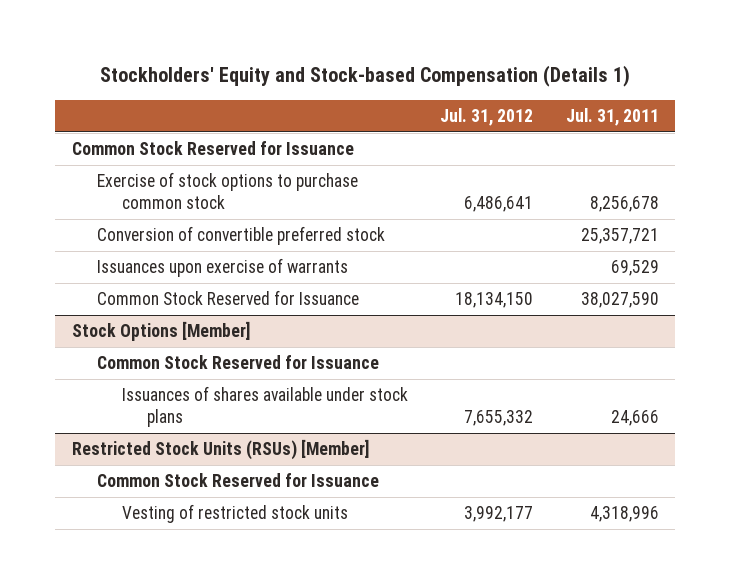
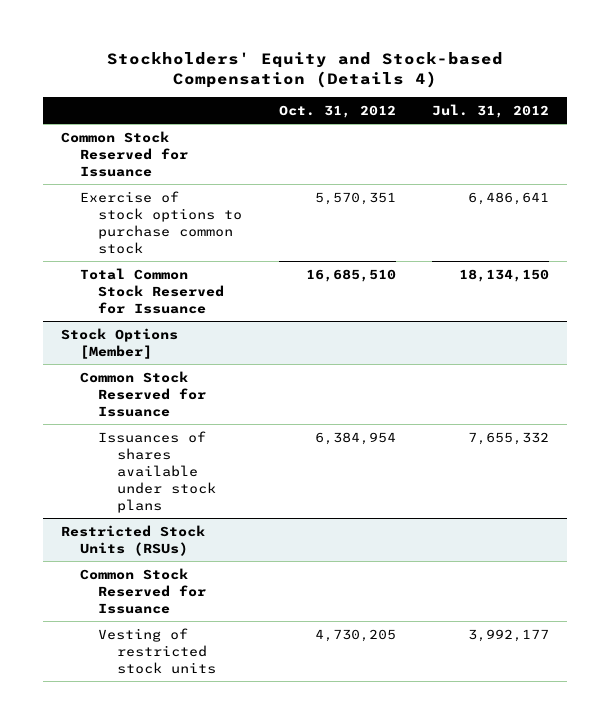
- Stockholders' Equity and Stock-based Compensation (Details 1)
+ Stockholders' Equity and Stock-based Compensation (Details 4)
- | Jul. 31, 2012 | Jul. 31, 2011
+ | Oct. 31, 2012 | Jul. 31, 2012
- Conversion of convertible preferred stock | | 25,357,721
- Issuances upon exercise of warrants | | 69,529
- Common Stock Reserved for Issuance | 18,134,150 | 38,027,590
+ Total Common Stock Reserved for Issuance | 16,685,510 | 18,134,150
- Restricted Stock Units (RSUs) [Member]
+ Restricted Stock Units (RSUs)

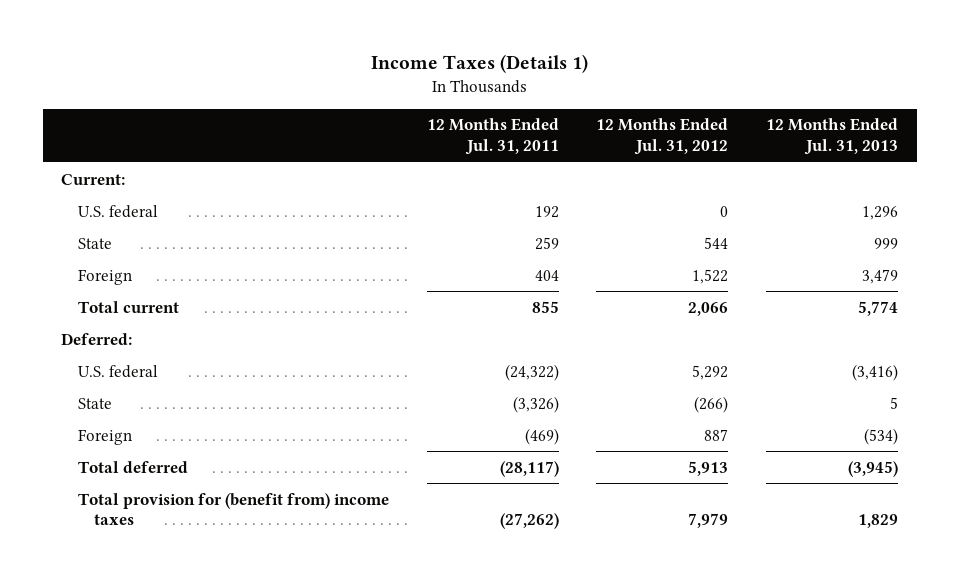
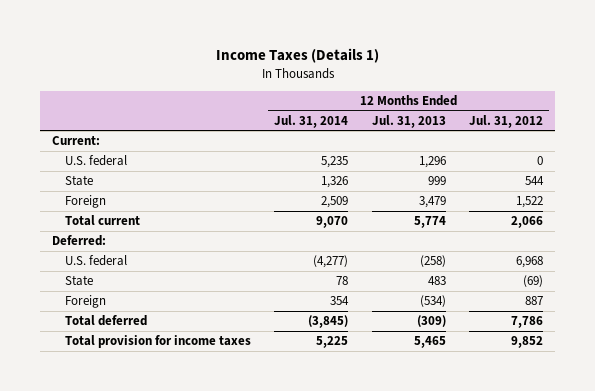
- | 12 Months Ended Jul. 31, 2011 | 12 Months Ended Jul. 31, 2012 | 12 Months Ended Jul. 31, 2013
+ | 12 Months Ended Jul. 31, 2014 | 12 Months Ended Jul. 31, 2013 | 12 Months Ended Jul. 31, 2012
- U.S. federal | (24,322) | 5,292 | (3,416)
- State | (3,326) | (266) | 5
+ U.S. federal | (4,277) | (258) | 6,968
+ State | 78 | 483 | (69)
- Total deferred | (28,117) | 5,913 | (3,945)
- Total provision for (benefit from) income taxes | (27,262) | 7,979 | 1,829
+ Total deferred | (3,845) | (309) | 7,786
+ Total provision for income taxes | 5,225 | 5,465 | 9,852

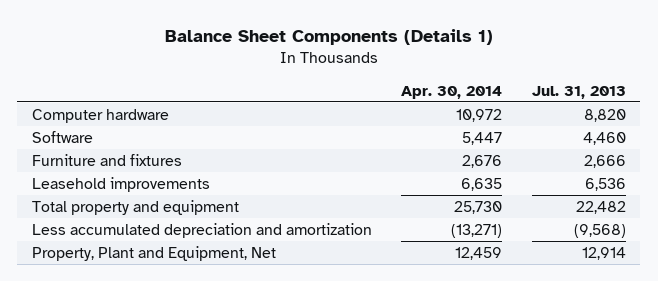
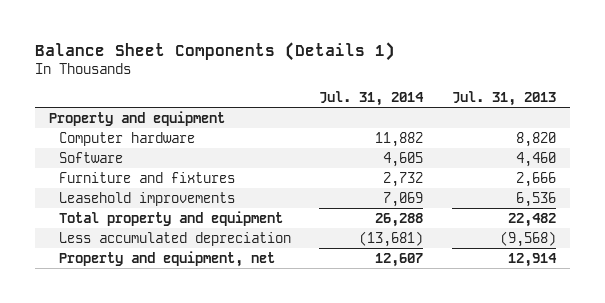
- | Apr. 30, 2014 | Jul. 31, 2013
+ | Jul. 31, 2014 | Jul. 31, 2013
+ Property and equipment
- Less accumulated depreciation and amortization | (13,271) | (9,568)
- Property, Plant and Equipment, Net | 12,459 | 12,914
+ Less accumulated depreciation | (13,681) | (9,568)
+ Property and equipment, net | 12,607 | 12,914

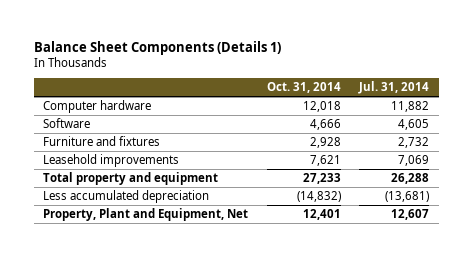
- | Jul. 31, 2014 | Jul. 31, 2013
+ | Oct. 31, 2014 | Jul. 31, 2014
- Property and equipment
- Property and equipment, net | 12,607 | 12,914
+ Property, Plant and Equipment, Net | 12,401 | 12,607

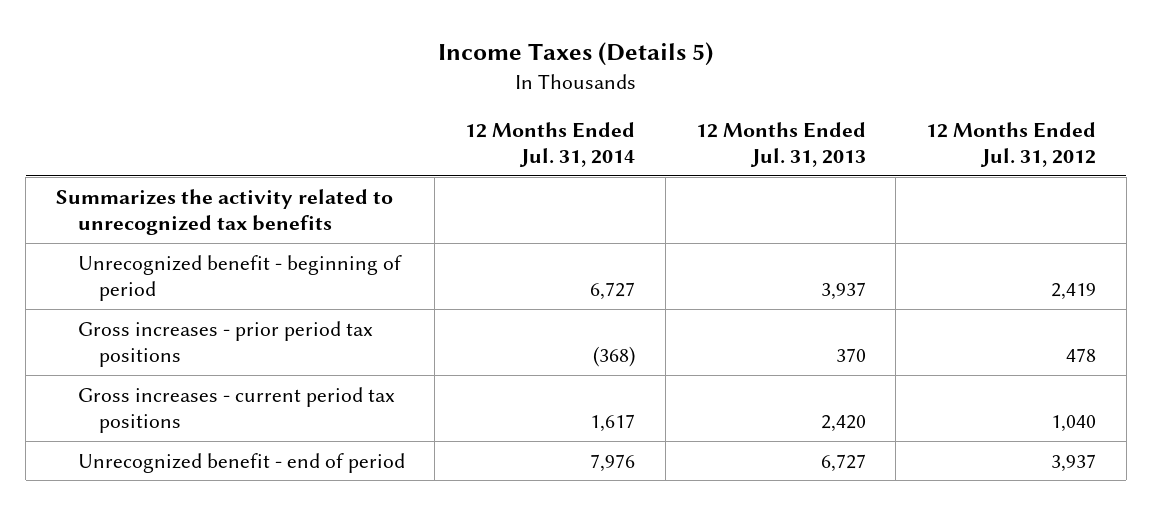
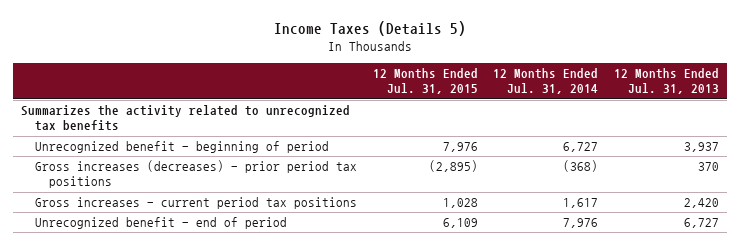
- | 12 Months Ended Jul. 31, 2014 | 12 Months Ended Jul. 31, 2013 | 12 Months Ended Jul. 31, 2012
+ | 12 Months Ended Jul. 31, 2015 | 12 Months Ended Jul. 31, 2014 | 12 Months Ended Jul. 31, 2013
- Gross increases - prior period tax positions | (368) | 370 | 478
+ Gross increases (decreases) - prior period tax positions | (2,895) | (368) | 370

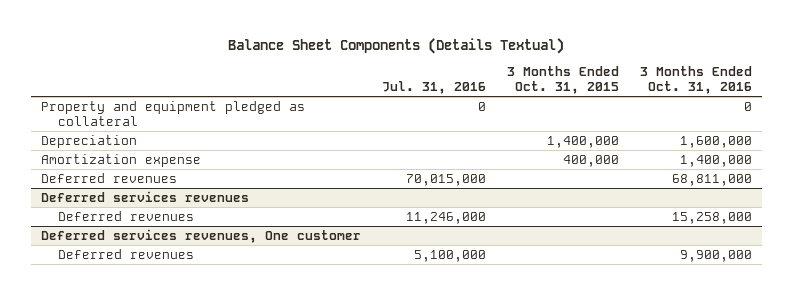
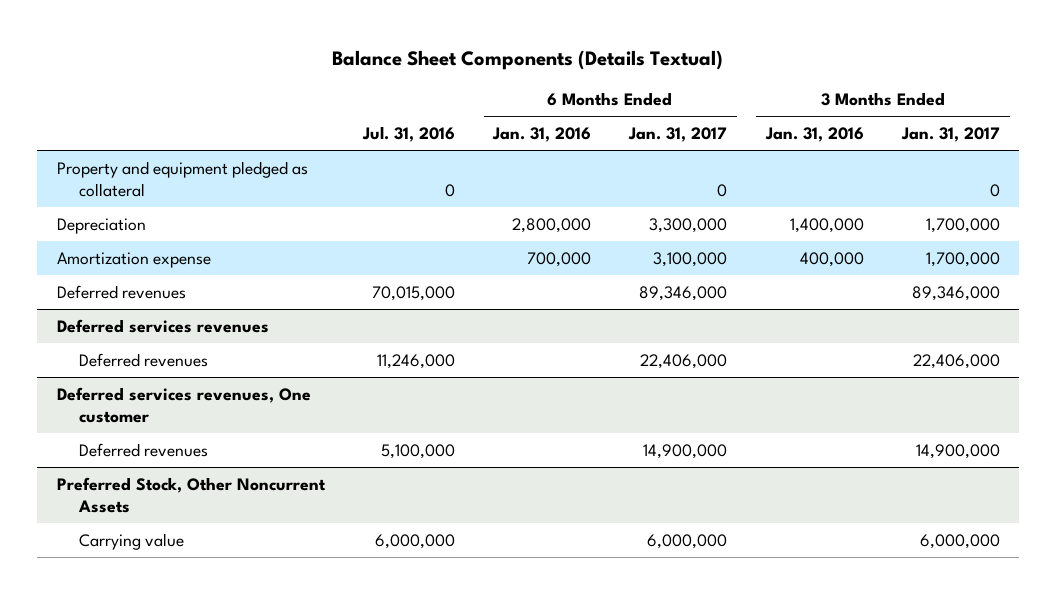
- | Jul. 31, 2016 | 3 Months Ended Oct. 31, 2015 | 3 Months Ended Oct. 31, 2016
+ | Jul. 31, 2016 | 6 Months Ended Jan. 31, 2016 | 6 Months Ended Jan. 31, 2017 | 3 Months Ended Jan. 31, 2016 | 3 Months Ended Jan. 31, 2017
+ Preferred Stock, Other Noncurrent Assets
+ Carrying value | 6,000,000 | | 6,000,000 | | 6,000,000

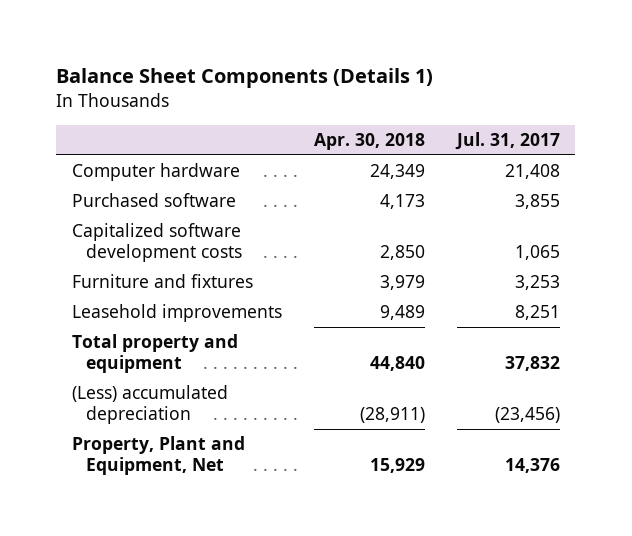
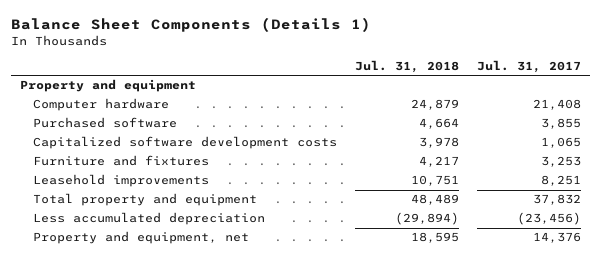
- | Apr. 30, 2018 | Jul. 31, 2017
+ | Jul. 31, 2018 | Jul. 31, 2017
+ Property and equipment
- (Less) accumulated depreciation | (28,911) | (23,456)
- Property, Plant and Equipment, Net | 15,929 | 14,376
+ Less accumulated depreciation | (29,894) | (23,456)
+ Property and equipment, net | 18,595 | 14,376

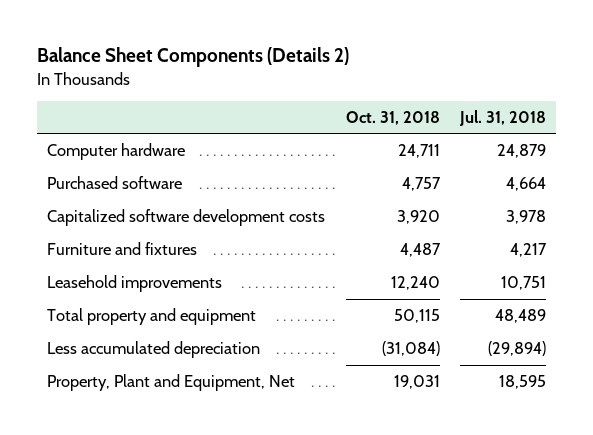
- Balance Sheet Components (Details 1)
+ Balance Sheet Components (Details 2)
- | Jul. 31, 2018 | Jul. 31, 2017
+ | Oct. 31, 2018 | Jul. 31, 2018
- Property and equipment
- Property and equipment, net | 18,595 | 14,376
+ Property, Plant and Equipment, Net | 19,031 | 18,595

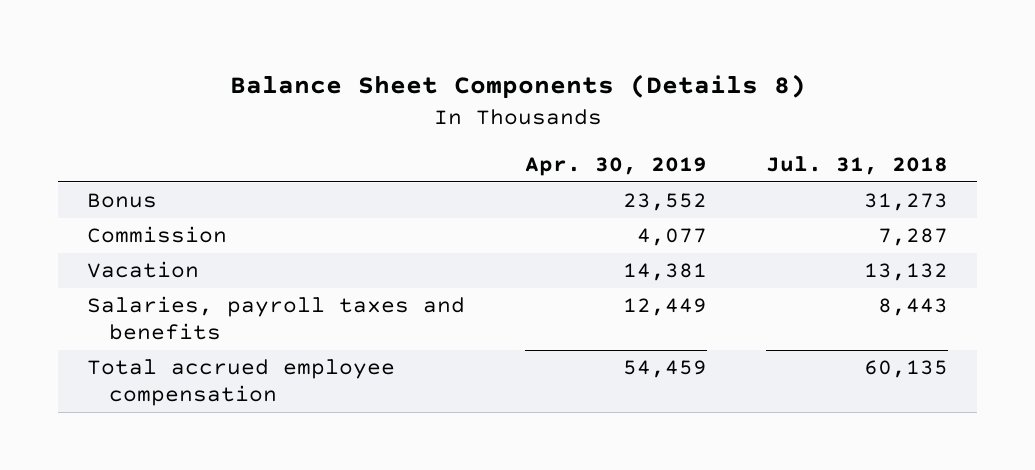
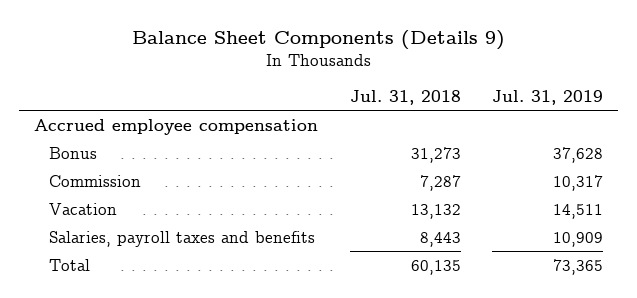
- Balance Sheet Components (Details 8)
+ Balance Sheet Components (Details 9)
- | Apr. 30, 2019 | Jul. 31, 2018
+ | Jul. 31, 2018 | Jul. 31, 2019
+ Accrued employee compensation
- Total accrued employee compensation | 54,459 | 60,135
+ Total | 60,135 | 73,365

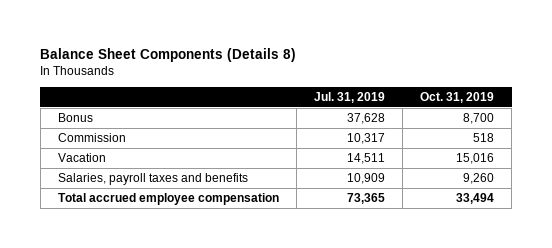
- Balance Sheet Components (Details 9)
+ Balance Sheet Components (Details 8)
- | Jul. 31, 2018 | Jul. 31, 2019
+ | Jul. 31, 2019 | Oct. 31, 2019
- Accrued employee compensation
- Total | 60,135 | 73,365
+ Total accrued employee compensation | 73,365 | 33,494

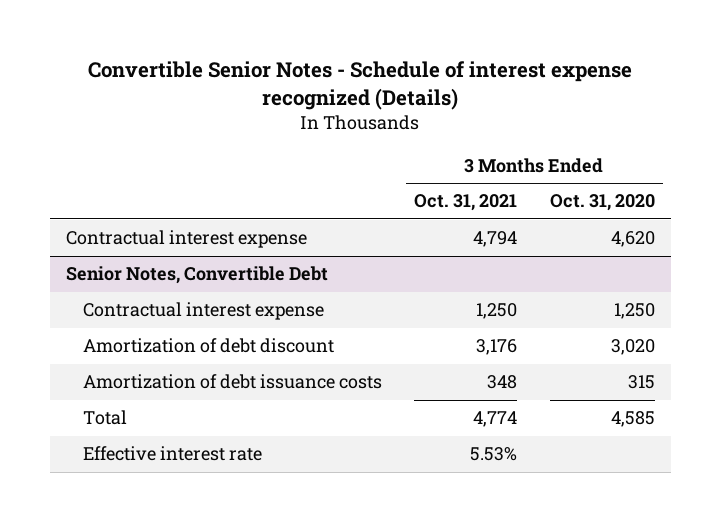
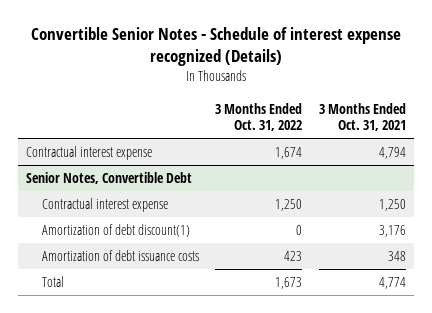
- | 3 Months Ended Oct. 31, 2021 | 3 Months Ended Oct. 31, 2020
+ | 3 Months Ended Oct. 31, 2022 | 3 Months Ended Oct. 31, 2021
@ Senior Notes, Convertible Debt
- Amortization of debt discount | 3,176 | 3,020
+ Amortization of debt discount(1) | 0 | 3,176
- Effective interest rate | 5.53% |

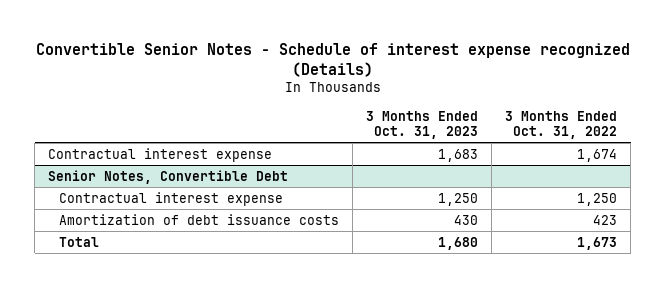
- | 3 Months Ended Oct. 31, 2022 | 3 Months Ended Oct. 31, 2021
+ | 3 Months Ended Oct. 31, 2023 | 3 Months Ended Oct. 31, 2022
@ Senior Notes, Convertible Debt
- Amortization of debt discount(1) | 0 | 3,176

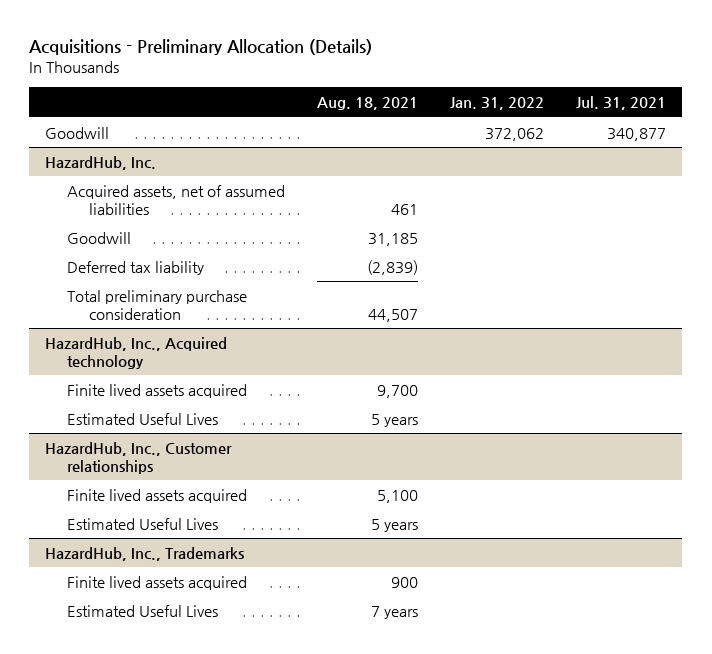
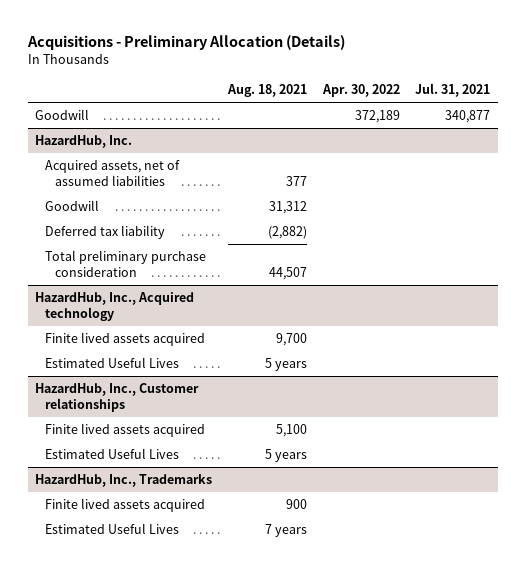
- | Aug. 18, 2021 | Jan. 31, 2022 | Jul. 31, 2021
+ | Aug. 18, 2021 | Apr. 30, 2022 | Jul. 31, 2021
@ HazardHub, Inc.
- Acquired assets, net of assumed liabilities | 461 | |
- Goodwill | 31,185 | |
- Deferred tax liability | (2,839) | |
+ Acquired assets, net of assumed liabilities | 377 | |
+ Goodwill | 31,312 | |
+ Deferred tax liability | (2,882) | |

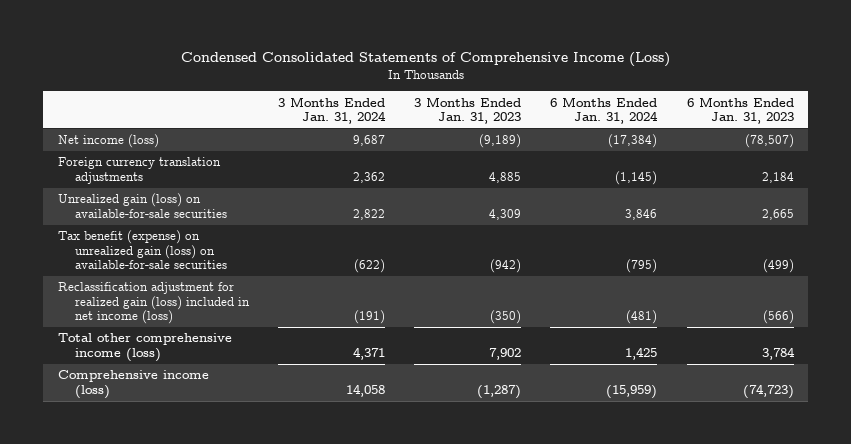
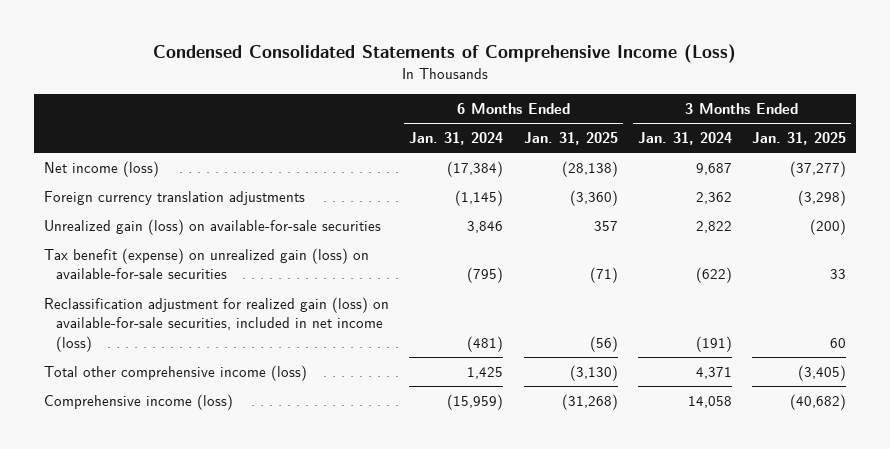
- | 3 Months Ended Jan. 31, 2024 | 3 Months Ended Jan. 31, 2023 | 6 Months Ended Jan. 31, 2024 | 6 Months Ended Jan. 31, 2023
+ | 6 Months Ended Jan. 31, 2024 | 6 Months Ended Jan. 31, 2025 | 3 Months Ended Jan. 31, 2024 | 3 Months Ended Jan. 31, 2025
- Reclassification adjustment for realized gain (loss) included in net income (loss) | (191) | (350) | (481) | (566)
+ Reclassification adjustment for realized gain (loss) on available-for-sale securities, included in net income (loss) | (481) | (56) | (191) | 60

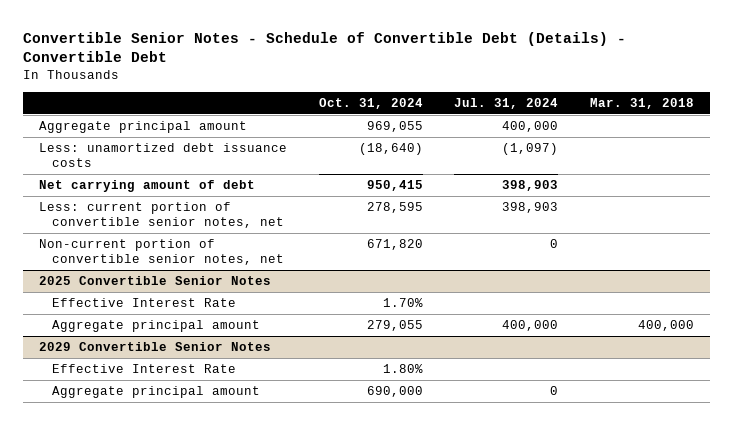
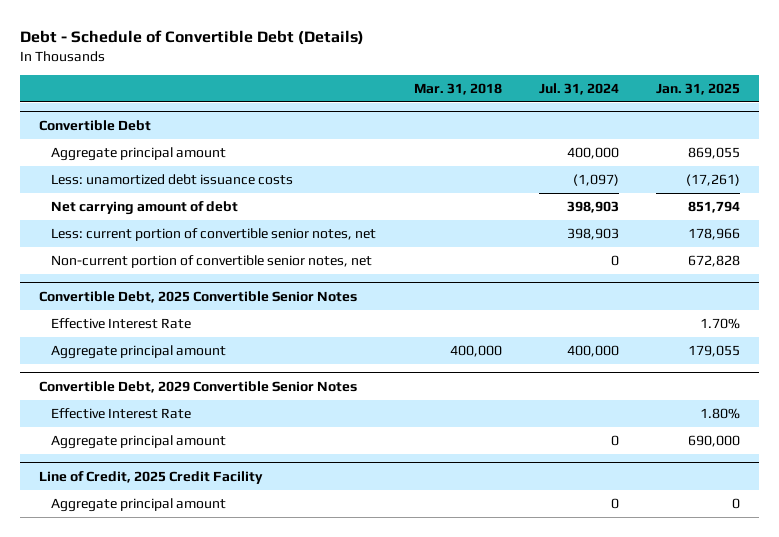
- Convertible Senior Notes - Schedule of Convertible Debt (Details) - Convertible Debt
+ Debt - Schedule of Convertible Debt (Details)
- | Oct. 31, 2024 | Jul. 31, 2024 | Mar. 31, 2018
+ | Mar. 31, 2018 | Jul. 31, 2024 | Jan. 31, 2025
+ Convertible Debt
- 2025 Convertible Senior Notes
+ Convertible Debt, 2025 Convertible Senior Notes
- 2029 Convertible Senior Notes
+ Convertible Debt, 2029 Convertible Senior Notes
+ Line of Credit, 2025 Credit Facility
+ Aggregate principal amount | | 0 | 0

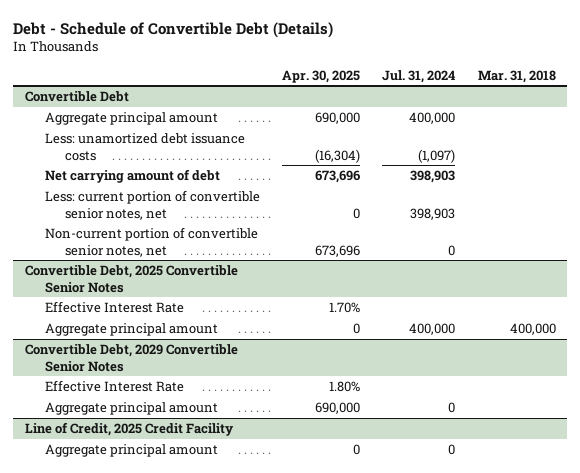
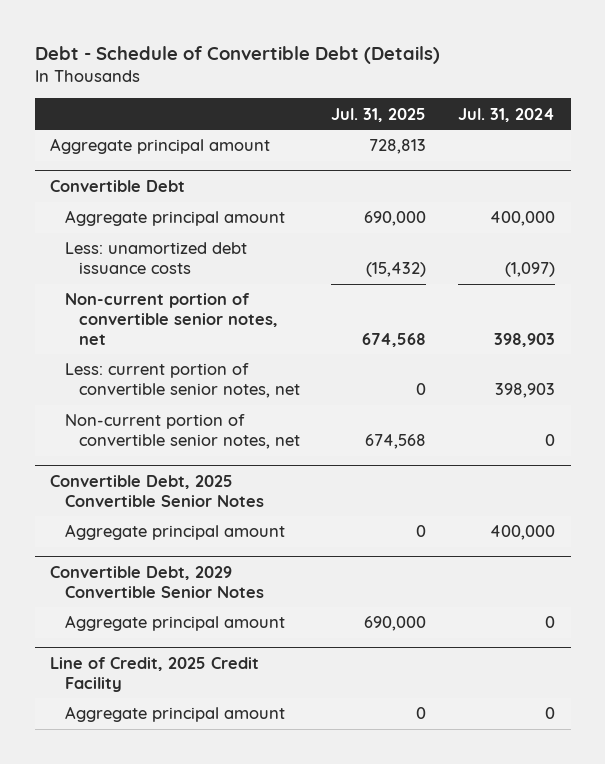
- | Apr. 30, 2025 | Jul. 31, 2024 | Mar. 31, 2018
+ | Jul. 31, 2025 | Jul. 31, 2024
+ Aggregate principal amount | 728,813 |
@ Convertible Debt
- Net carrying amount of debt | 673,696 | 398,903 |
+ Non-current portion of convertible senior notes, net | 674,568 | 398,903
@ Convertible Debt, 2025 Convertible Senior Notes
- Effective Interest Rate | 1.70% | |
@ Convertible Debt, 2029 Convertible Senior Notes
- Effective Interest Rate | 1.80% | |

